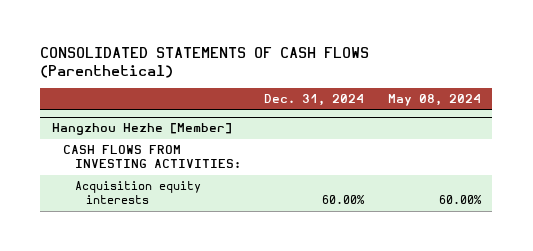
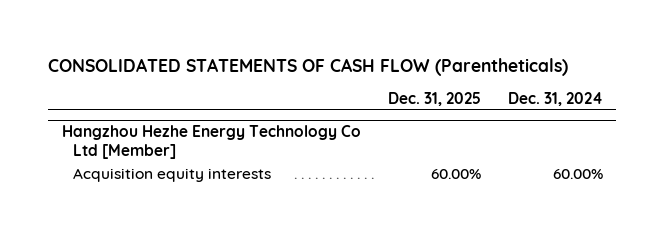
- CONSOLIDATED STATEMENTS OF CASH FLOWS (Parenthetical)
+ CONSOLIDATED STATEMENTS OF CASH FLOW (Parentheticals)
- | Dec. 31, 2024 | May 08, 2024
+ | Dec. 31, 2025 | Dec. 31, 2024
- Hangzhou Hezhe [Member]
- CASH FLOWS FROM INVESTING ACTIVITIES:
+ Hangzhou Hezhe Energy Technology Co Ltd [Member]

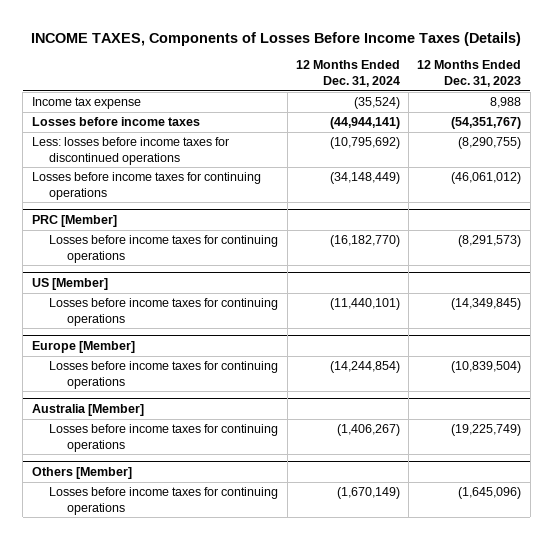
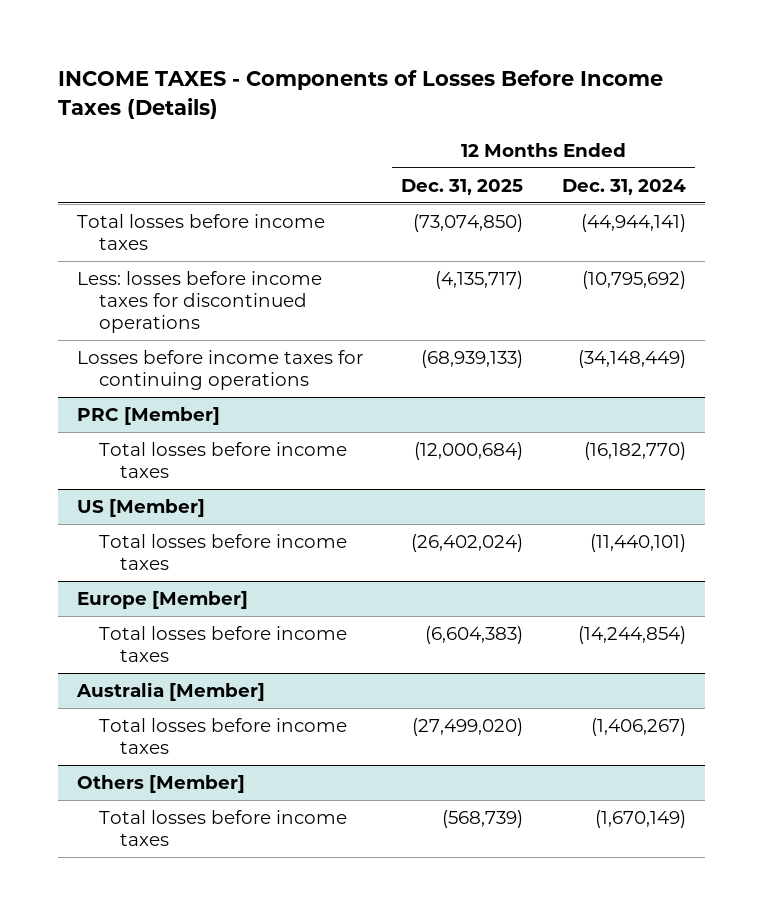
- INCOME TAXES, Components of Losses Before Income Taxes (Details)
+ INCOME TAXES - Components of Losses Before Income Taxes (Details)
- | 12 Months Ended Dec. 31, 2024 | 12 Months Ended Dec. 31, 2023
+ | 12 Months Ended Dec. 31, 2025 | 12 Months Ended Dec. 31, 2024
- Income tax expense | (35,524) | 8,988
- Losses before income taxes | (44,944,141) | (54,351,767)
+ Total losses before income taxes | (73,074,850) | (44,944,141)
@ PRC [Member]
- Losses before income taxes for continuing operations | (16,182,770) | (8,291,573)
+ Total losses before income taxes | (12,000,684) | (16,182,770)
@ US [Member]
- Losses before income taxes for continuing operations | (11,440,101) | (14,349,845)
+ Total losses before income taxes | (26,402,024) | (11,440,101)
@ Europe [Member]
- Losses before income taxes for continuing operations | (14,244,854) | (10,839,504)
+ Total losses before income taxes | (6,604,383) | (14,244,854)
@ Australia [Member]
- Losses before income taxes for continuing operations | (1,406,267) | (19,225,749)
+ Total losses before income taxes | (27,499,020) | (1,406,267)
@ Others [Member]
- Losses before income taxes for continuing operations | (1,670,149) | (1,645,096)
+ Total losses before income taxes | (568,739) | (1,670,149)

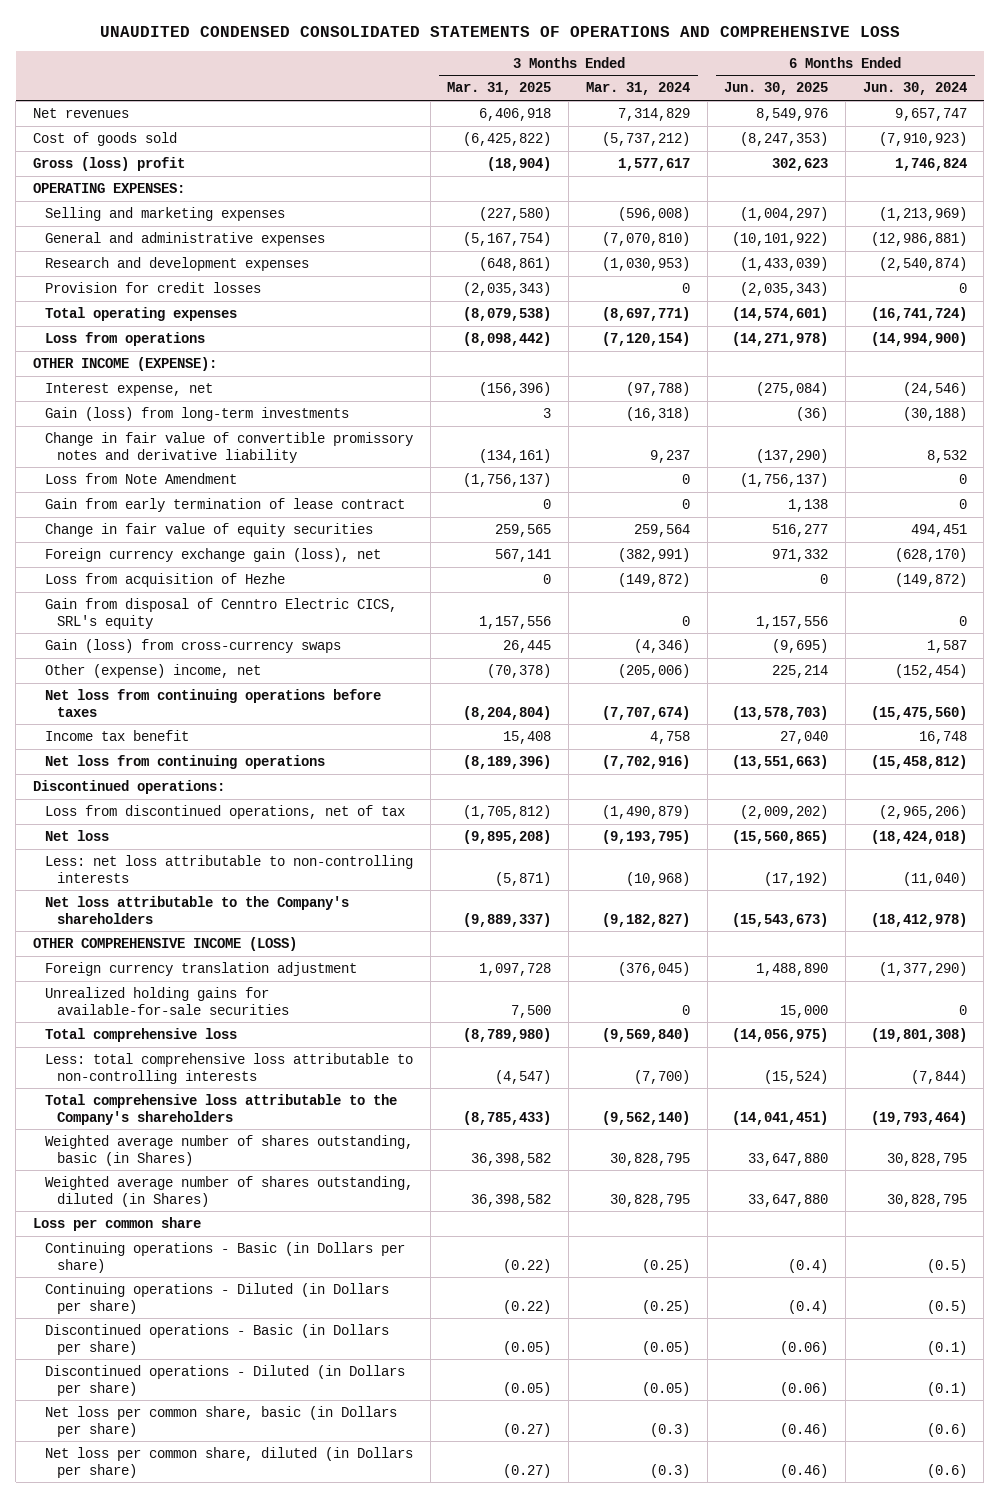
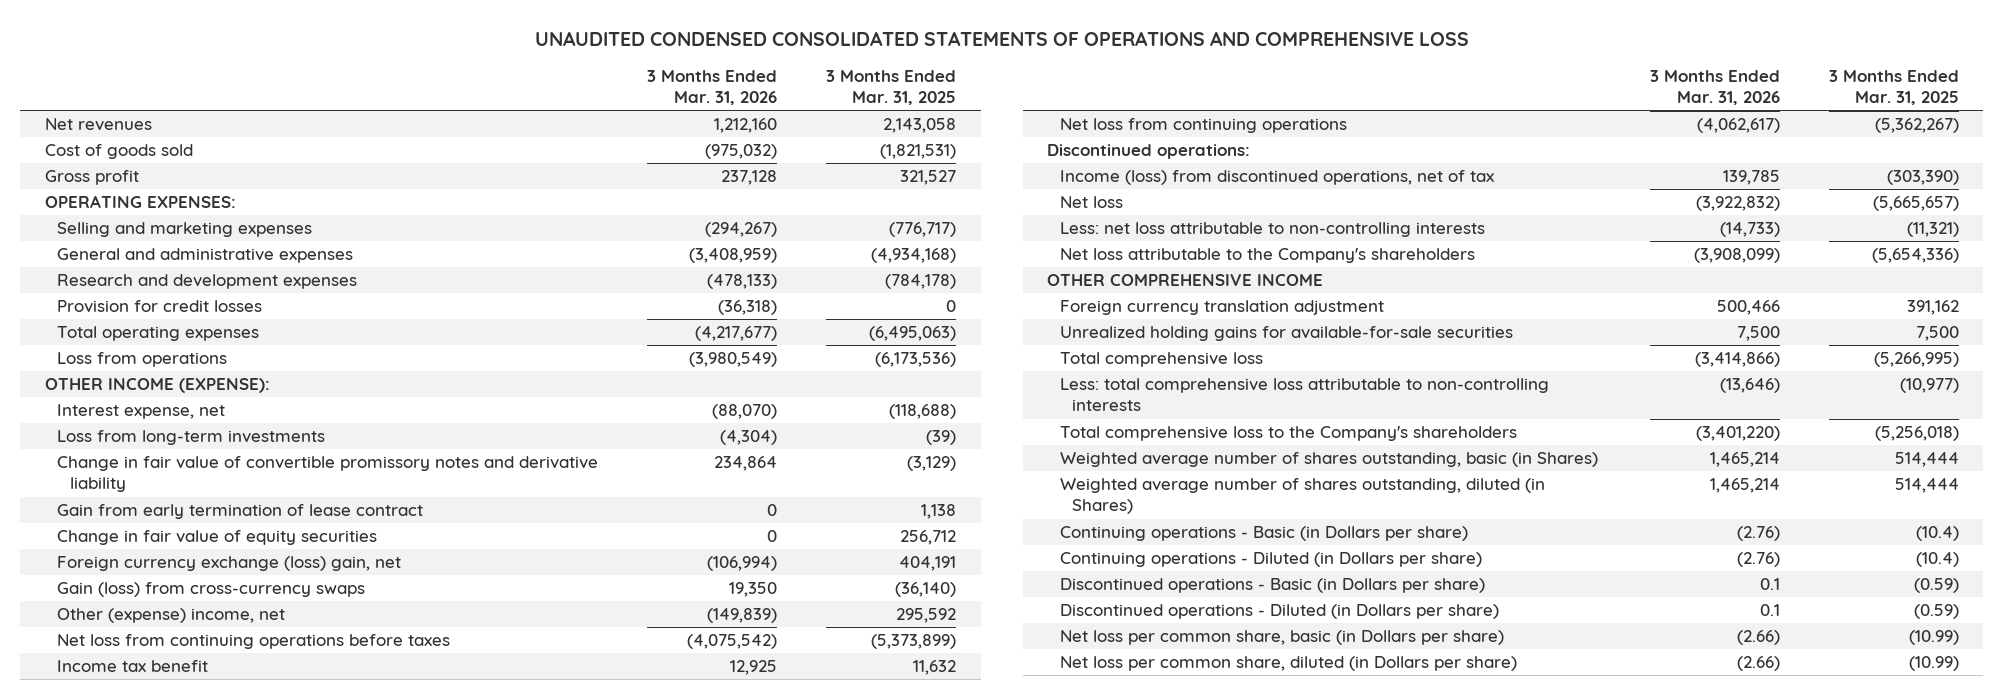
- | 3 Months Ended Mar. 31, 2025 | 3 Months Ended Mar. 31, 2024 | 6 Months Ended Jun. 30, 2025 | 6 Months Ended Jun. 30, 2024
+ | 3 Months Ended Mar. 31, 2026 | 3 Months Ended Mar. 31, 2025
- Net revenues | 6,406,918 | 7,314,829 | 8,549,976 | 9,657,747
- Cost of goods sold | (6,425,822) | (5,737,212) | (8,247,353) | (7,910,923)
- Gross (loss) profit | (18,904) | 1,577,617 | 302,623 | 1,746,824
+ Net revenues | 1,212,160 | 2,143,058
+ Cost of goods sold | (975,032) | (1,821,531)
+ Gross profit | 237,128 | 321,527
- Selling and marketing expenses | (227,580) | (596,008) | (1,004,297) | (1,213,969)
- General and administrative expenses | (5,167,754) | (7,070,810) | (10,101,922) | (12,986,881)
- Research and development expenses | (648,861) | (1,030,953) | (1,433,039) | (2,540,874)
- Provision for credit losses | (2,035,343) | 0 | (2,035,343) | 0
- Total operating expenses | (8,079,538) | (8,697,771) | (14,574,601) | (16,741,724)
- Loss from operations | (8,098,442) | (7,120,154) | (14,271,978) | (14,994,900)
+ Selling and marketing expenses | (294,267) | (776,717)
+ General and administrative expenses | (3,408,959) | (4,934,168)
+ Research and development expenses | (478,133) | (784,178)
+ Provision for credit losses | (36,318) | 0
+ Total operating expenses | (4,217,677) | (6,495,063)
+ Loss from operations | (3,980,549) | (6,173,536)
- Interest expense, net | (156,396) | (97,788) | (275,084) | (24,546)
- Gain (loss) from long-term investments | 3 | (16,318) | (36) | (30,188)
- Change in fair value of convertible promissory notes and derivative liability | (134,161) | 9,237 | (137,290) | 8,532
- Loss from Note Amendment | (1,756,137) | 0 | (1,756,137) | 0
- Gain from early termination of lease contract | 0 | 0 | 1,138 | 0
- Change in fair value of equity securities | 259,565 | 259,564 | 516,277 | 494,451
- Foreign currency exchange gain (loss), net | 567,141 | (382,991) | 971,332 | (628,170)
- Loss from acquisition of Hezhe | 0 | (149,872) | 0 | (149,872)
- Gain from disposal of Cenntro Electric CICS, SRL's equity | 1,157,556 | 0 | 1,157,556 | 0
- Gain (loss) from cross-currency swaps | 26,445 | (4,346) | (9,695) | 1,587
- Other (expense) income, net | (70,378) | (205,006) | 225,214 | (152,454)
- Net loss from continuing operations before taxes | (8,204,804) | (7,707,674) | (13,578,703) | (15,475,560)
- Income tax benefit | 15,408 | 4,758 | 27,040 | 16,748
- Net loss from continuing operations | (8,189,396) | (7,702,916) | (13,551,663) | (15,458,812)
+ Interest expense, net | (88,070) | (118,688)
+ Loss from long-term investments | (4,304) | (39)
+ Change in fair value of convertible promissory notes and derivative liability | 234,864 | (3,129)
+ Gain from early termination of lease contract | 0 | 1,138
+ Change in fair value of equity securities | 0 | 256,712
+ Foreign currency exchange (loss) gain, net | (106,994) | 404,191
+ Gain (loss) from cross-currency swaps | 19,350 | (36,140)
+ Other (expense) income, net | (149,839) | 295,592
+ Net loss from continuing operations before taxes | (4,075,542) | (5,373,899)
+ Income tax benefit | 12,925 | 11,632
+ Net loss from continuing operations | (4,062,617) | (5,362,267)
- Loss from discontinued operations, net of tax | (1,705,812) | (1,490,879) | (2,009,202) | (2,965,206)
- Net loss | (9,895,208) | (9,193,795) | (15,560,865) | (18,424,018)
- Less: net loss attributable to non-controlling interests | (5,871) | (10,968) | (17,192) | (11,040)
- Net loss attributable to the Company's shareholders | (9,889,337) | (9,182,827) | (15,543,673) | (18,412,978)
- OTHER COMPREHENSIVE INCOME (LOSS)
- Foreign currency translation adjustment | 1,097,728 | (376,045) | 1,488,890 | (1,377,290)
+ Income (loss) from discontinued operations, net of tax | 139,785 | (303,390)
+ Net loss | (3,922,832) | (5,665,657)
+ Less: net loss attributable to non-controlling interests | (14,733) | (11,321)
+ Net loss attributable to the Company's shareholders | (3,908,099) | (5,654,336)
+ OTHER COMPREHENSIVE INCOME
+ Foreign currency translation adjustment | 500,466 | 391,162
- Total comprehensive loss | (8,789,980) | (9,569,840) | (14,056,975) | (19,801,308)
- Less: total comprehensive loss attributable to non-controlling interests | (4,547) | (7,700) | (15,524) | (7,844)
- Total comprehensive loss attributable to the Company's shareholders | (8,785,433) | (9,562,140) | (14,041,451) | (19,793,464)
- Weighted average number of shares outstanding, basic (in Shares) | 36,398,582 | 30,828,795 | 33,647,880 | 30,828,795
- Weighted average number of shares outstanding, diluted (in Shares) | 36,398,582 | 30,828,795 | 33,647,880 | 30,828,795
- Loss per common share
- Continuing operations - Basic (in Dollars per share) | (0.22) | (0.25) | (0.4) | (0.5)
- Continuing operations - Diluted (in Dollars per share) | (0.22) | (0.25) | (0.4) | (0.5)
- Discontinued operations - Basic (in Dollars per share) | (0.05) | (0.05) | (0.06) | (0.1)
- Discontinued operations - Diluted (in Dollars per share) | (0.05) | (0.05) | (0.06) | (0.1)
- Net loss per common share, basic (in Dollars per share) | (0.27) | (0.3) | (0.46) | (0.6)
- Net loss per common share, diluted (in Dollars per share) | (0.27) | (0.3) | (0.46) | (0.6)
+ Total comprehensive loss | (3,414,866) | (5,266,995)
+ Less: total comprehensive loss attributable to non-controlling interests | (13,646) | (10,977)
+ Total comprehensive loss to the Company's shareholders | (3,401,220) | (5,256,018)
+ Weighted average number of shares outstanding, basic (in Shares) | 1,465,214 | 514,444
+ Weighted average number of shares outstanding, diluted (in Shares) | 1,465,214 | 514,444
+ Continuing operations - Basic (in Dollars per share) | (2.76) | (10.4)
+ Continuing operations - Diluted (in Dollars per share) | (2.76) | (10.4)
+ Discontinued operations - Basic (in Dollars per share) | 0.1 | (0.59)
+ Discontinued operations - Diluted (in Dollars per share) | 0.1 | (0.59)
+ Net loss per common share, basic (in Dollars per share) | (2.66) | (10.99)
+ Net loss per common share, diluted (in Dollars per share) | (2.66) | (10.99)

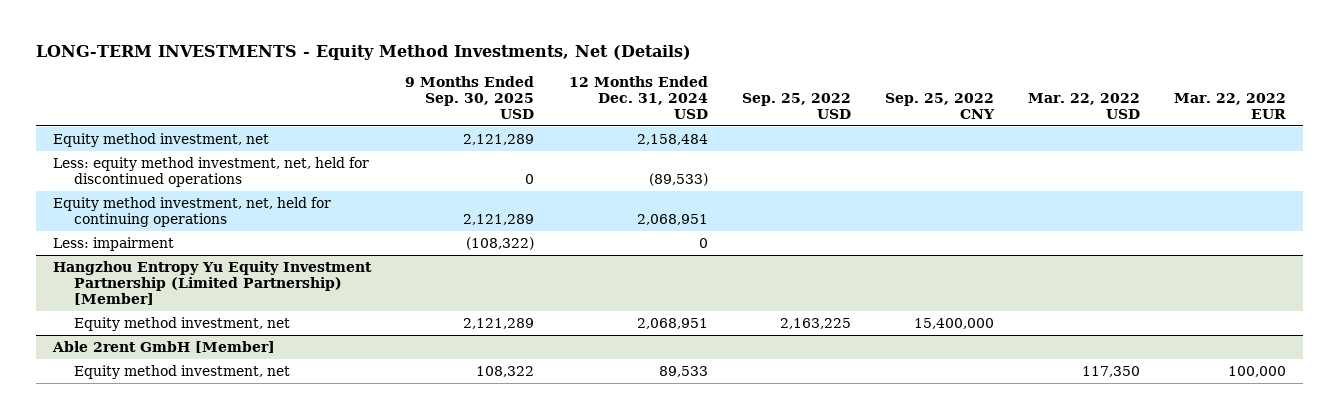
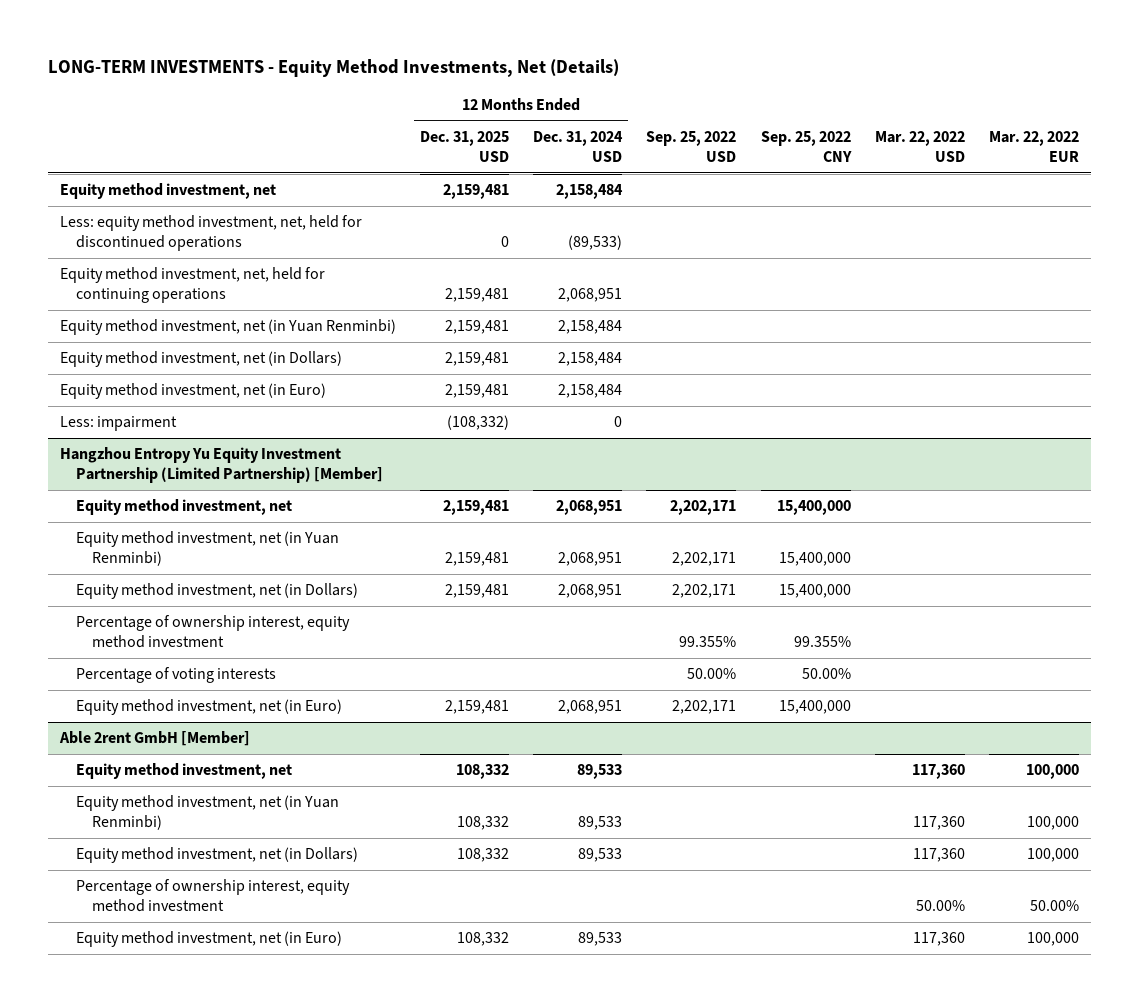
- | 9 Months Ended Sep. 30, 2025 USD | 12 Months Ended Dec. 31, 2024 USD | Sep. 25, 2022 USD | Sep. 25, 2022 CNY | Mar. 22, 2022 USD | Mar. 22, 2022 EUR
+ | 12 Months Ended Dec. 31, 2025 USD | 12 Months Ended Dec. 31, 2024 USD | Sep. 25, 2022 USD | Sep. 25, 2022 CNY | Mar. 22, 2022 USD | Mar. 22, 2022 EUR
+ Equity method investment, net (in Yuan Renminbi) | 2,159,481 | 2,158,484 | | | |
+ Equity method investment, net (in Dollars) | 2,159,481 | 2,158,484 | | | |
+ Equity method investment, net (in Euro) | 2,159,481 | 2,158,484 | | | |
@ Hangzhou Entropy Yu Equity Investment Partnership (Limited Partnership) [Member]
- Equity method investment, net | 2,121,289 | 2,068,951 | 2,163,225 | 15,400,000 | |
+ Equity method investment, net | 2,159,481 | 2,068,951 | 2,202,171 | 15,400,000 | |
+ Equity method investment, net (in Yuan Renminbi) | 2,159,481 | 2,068,951 | 2,202,171 | 15,400,000 | |
+ Equity method investment, net (in Dollars) | 2,159,481 | 2,068,951 | 2,202,171 | 15,400,000 | |
+ Percentage of ownership interest, equity method investment | | | 99.355% | 99.355% | |
+ Percentage of voting interests | | | 50.00% | 50.00% | |
+ Equity method investment, net (in Euro) | 2,159,481 | 2,068,951 | 2,202,171 | 15,400,000 | |
@ Able 2rent GmbH [Member]
- Equity method investment, net | 108,322 | 89,533 | | | 117,350 | 100,000
+ Equity method investment, net | 108,332 | 89,533 | | | 117,360 | 100,000
+ Equity method investment, net (in Yuan Renminbi) | 108,332 | 89,533 | | | 117,360 | 100,000
+ Equity method investment, net (in Dollars) | 108,332 | 89,533 | | | 117,360 | 100,000
+ Percentage of ownership interest, equity method investment | | | | | 50.00% | 50.00%
+ Equity method investment, net (in Euro) | 108,332 | 89,533 | | | 117,360 | 100,000

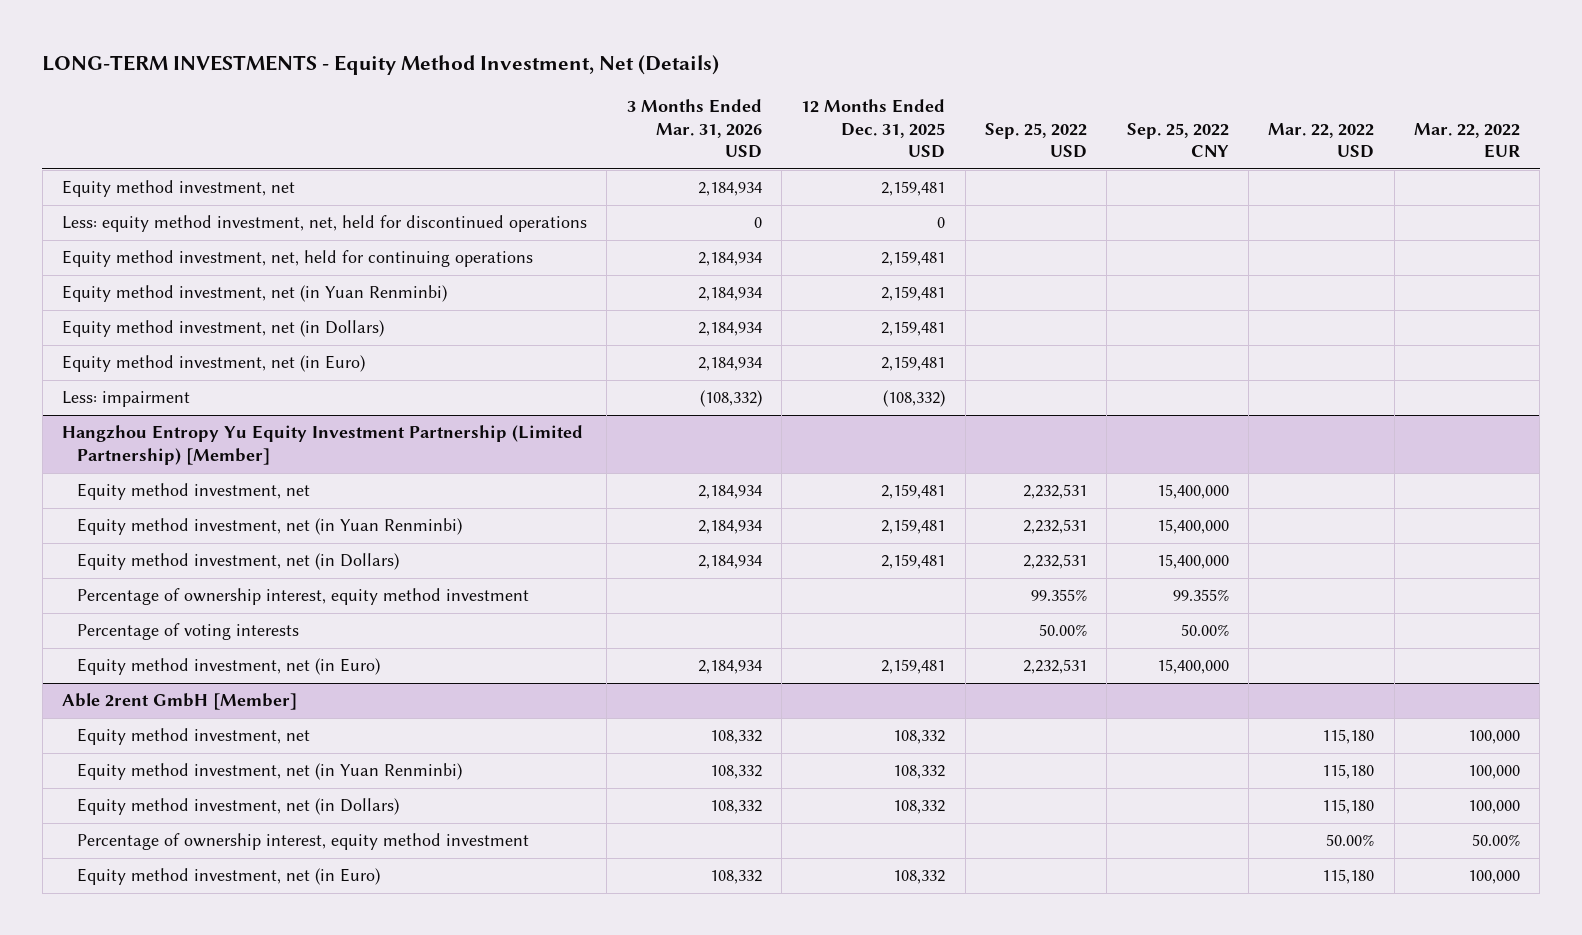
- LONG-TERM INVESTMENTS - Equity Method Investments, Net (Details)
+ LONG-TERM INVESTMENTS - Equity Method Investment, Net (Details)
- | 12 Months Ended Dec. 31, 2025 USD | 12 Months Ended Dec. 31, 2024 USD | Sep. 25, 2022 USD | Sep. 25, 2022 CNY | Mar. 22, 2022 USD | Mar. 22, 2022 EUR
+ | 3 Months Ended Mar. 31, 2026 USD | 12 Months Ended Dec. 31, 2025 USD | Sep. 25, 2022 USD | Sep. 25, 2022 CNY | Mar. 22, 2022 USD | Mar. 22, 2022 EUR
@ Hangzhou Entropy Yu Equity Investment Partnership (Limited Partnership) [Member]
- Equity method investment, net | 2,159,481 | 2,068,951 | 2,202,171 | 15,400,000 | |
- Equity method investment, net (in Yuan Renminbi) | 2,159,481 | 2,068,951 | 2,202,171 | 15,400,000 | |
- Equity method investment, net (in Dollars) | 2,159,481 | 2,068,951 | 2,202,171 | 15,400,000 | |
+ Equity method investment, net | 2,184,934 | 2,159,481 | 2,232,531 | 15,400,000 | |
+ Equity method investment, net (in Yuan Renminbi) | 2,184,934 | 2,159,481 | 2,232,531 | 15,400,000 | |
+ Equity method investment, net (in Dollars) | 2,184,934 | 2,159,481 | 2,232,531 | 15,400,000 | |
- Equity method investment, net (in Euro) | 2,159,481 | 2,068,951 | 2,202,171 | 15,400,000 | |
+ Equity method investment, net (in Euro) | 2,184,934 | 2,159,481 | 2,232,531 | 15,400,000 | |
@ Able 2rent GmbH [Member]
- Equity method investment, net | 108,332 | 89,533 | | | 117,360 | 100,000
- Equity method investment, net (in Yuan Renminbi) | 108,332 | 89,533 | | | 117,360 | 100,000
- Equity method investment, net (in Dollars) | 108,332 | 89,533 | | | 117,360 | 100,000
+ Equity method investment, net | 108,332 | 108,332 | | | 115,180 | 100,000
+ Equity method investment, net (in Yuan Renminbi) | 108,332 | 108,332 | | | 115,180 | 100,000
+ Equity method investment, net (in Dollars) | 108,332 | 108,332 | | | 115,180 | 100,000
- Equity method investment, net (in Euro) | 108,332 | 89,533 | | | 117,360 | 100,000
+ Equity method investment, net (in Euro) | 108,332 | 108,332 | | | 115,180 | 100,000

